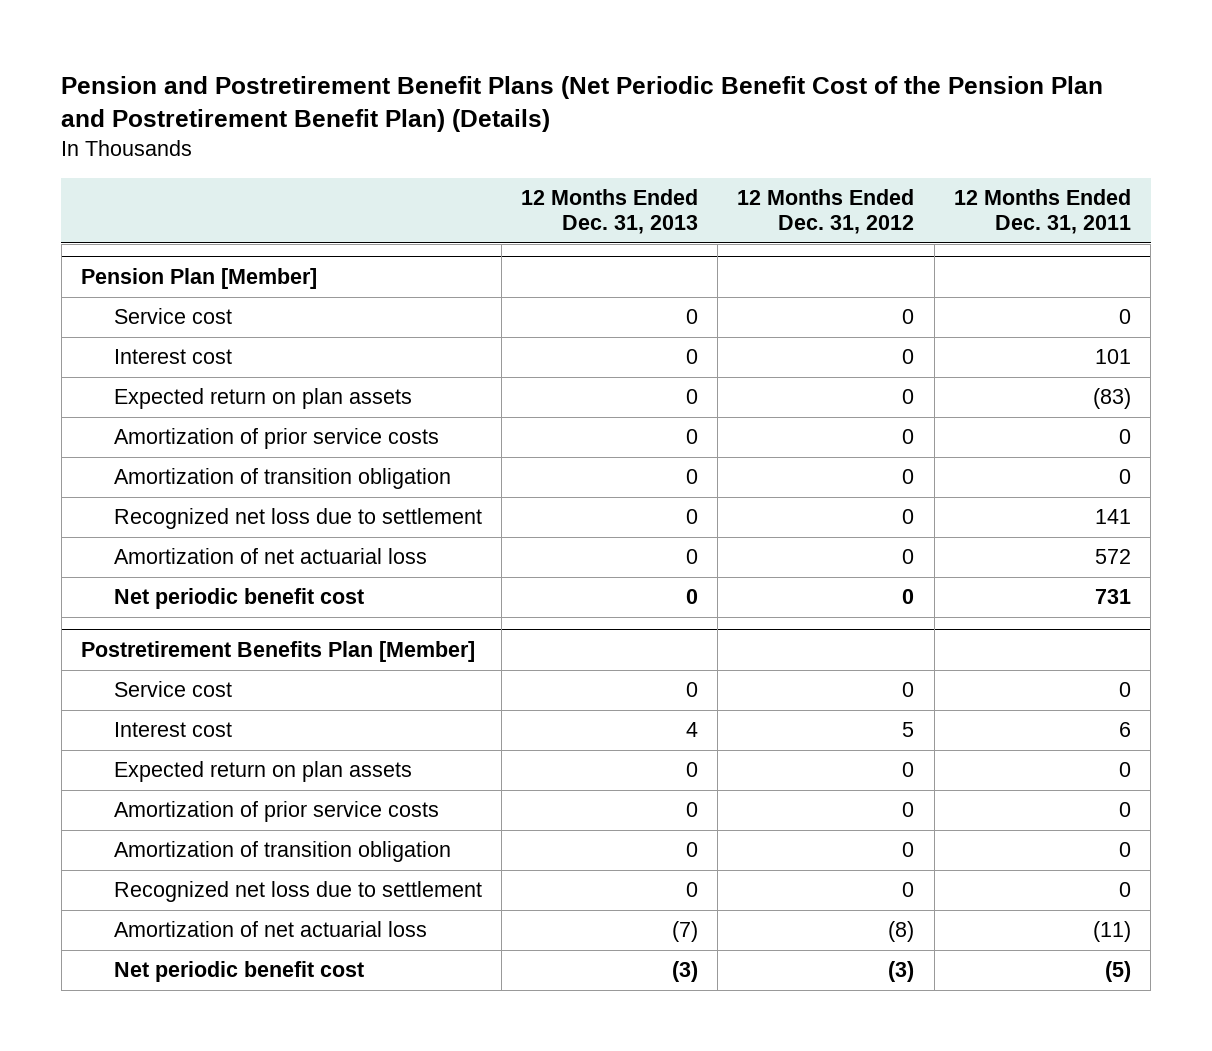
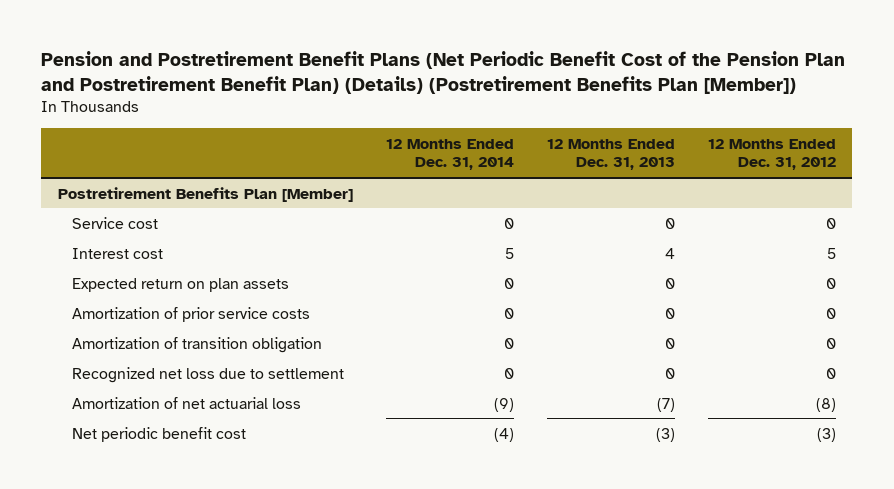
- Pension and Postretirement Benefit Plans (Net Periodic Benefit Cost of the Pension Plan and Postretirement Benefit Plan) (Details)
+ Pension and Postretirement Benefit Plans (Net Periodic Benefit Cost of the Pension Plan and Postretirement Benefit Plan) (Details) (Postretirement Benefits Plan [Member])
- | 12 Months Ended Dec. 31, 2013 | 12 Months Ended Dec. 31, 2012 | 12 Months Ended Dec. 31, 2011
+ | 12 Months Ended Dec. 31, 2014 | 12 Months Ended Dec. 31, 2013 | 12 Months Ended Dec. 31, 2012
- Pension Plan [Member]
- Service cost | 0 | 0 | 0
- Interest cost | 0 | 0 | 101
- Expected return on plan assets | 0 | 0 | (83)
- Amortization of prior service costs | 0 | 0 | 0
- Amortization of transition obligation | 0 | 0 | 0
- Recognized net loss due to settlement | 0 | 0 | 141
- Amortization of net actuarial loss | 0 | 0 | 572
- Net periodic benefit cost | 0 | 0 | 731

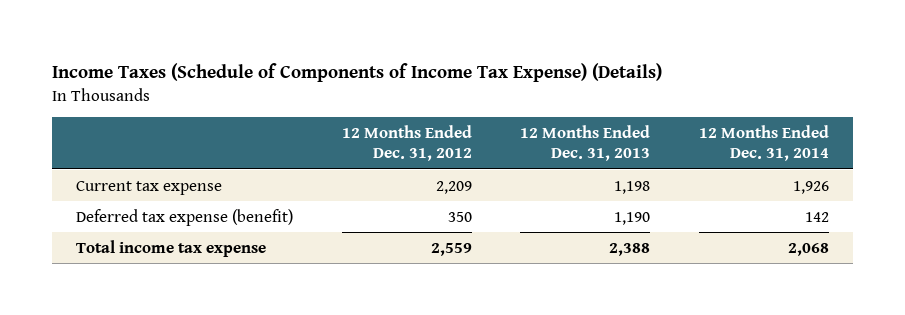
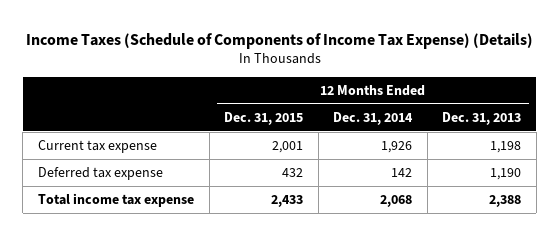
- | 12 Months Ended Dec. 31, 2012 | 12 Months Ended Dec. 31, 2013 | 12 Months Ended Dec. 31, 2014
+ | 12 Months Ended Dec. 31, 2015 | 12 Months Ended Dec. 31, 2014 | 12 Months Ended Dec. 31, 2013
- Deferred tax expense (benefit) | 350 | 1,190 | 142
+ Deferred tax expense | 432 | 142 | 1,190

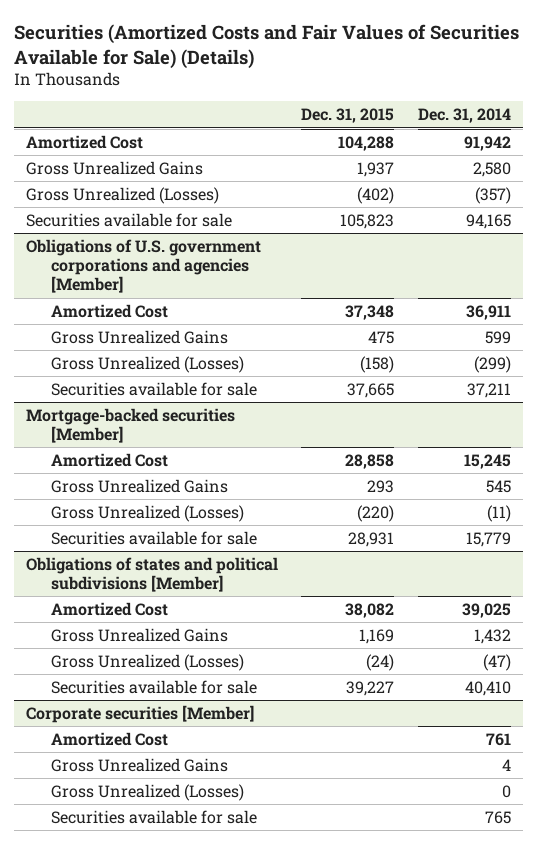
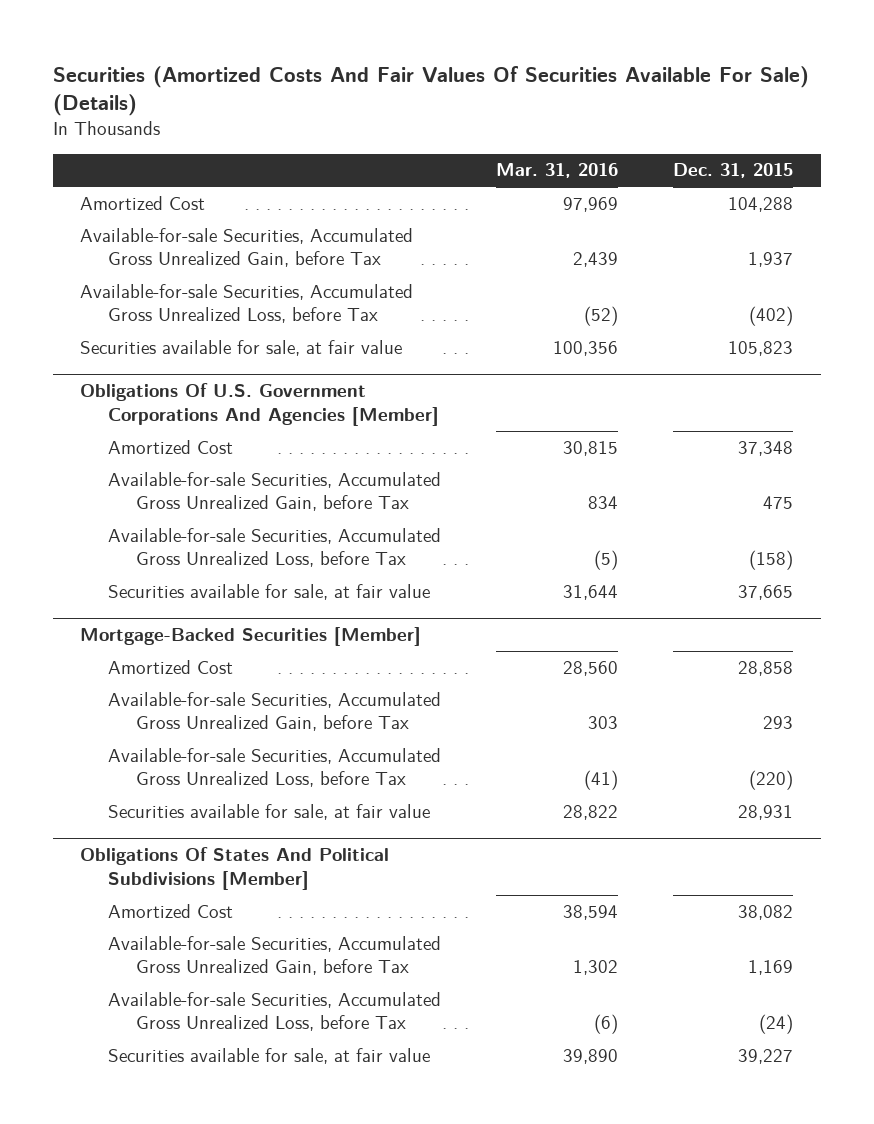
- Securities (Amortized Costs and Fair Values of Securities Available for Sale) (Details)
+ Securities (Amortized Costs And Fair Values Of Securities Available For Sale) (Details)
- | Dec. 31, 2015 | Dec. 31, 2014
+ | Mar. 31, 2016 | Dec. 31, 2015
- Gross Unrealized Gains | 1,937 | 2,580
- Gross Unrealized (Losses) | (402) | (357)
- Securities available for sale | 105,823 | 94,165
- Obligations of U.S. government corporations and agencies [Member]
+ Available-for-sale Securities, Accumulated Gross Unrealized Gain, before Tax | 2,439 | 1,937
+ Available-for-sale Securities, Accumulated Gross Unrealized Loss, before Tax | (52) | (402)
+ Securities available for sale, at fair value | 100,356 | 105,823
+ Obligations Of U.S. Government Corporations And Agencies [Member]
- Gross Unrealized Gains | 475 | 599
- Gross Unrealized (Losses) | (158) | (299)
- Securities available for sale | 37,665 | 37,211
- Mortgage-backed securities [Member]
+ Available-for-sale Securities, Accumulated Gross Unrealized Gain, before Tax | 834 | 475
+ Available-for-sale Securities, Accumulated Gross Unrealized Loss, before Tax | (5) | (158)
+ Securities available for sale, at fair value | 31,644 | 37,665
+ Mortgage-Backed Securities [Member]
- Gross Unrealized Gains | 293 | 545
- Gross Unrealized (Losses) | (220) | (11)
- Securities available for sale | 28,931 | 15,779
- Obligations of states and political subdivisions [Member]
+ Available-for-sale Securities, Accumulated Gross Unrealized Gain, before Tax | 303 | 293
+ Available-for-sale Securities, Accumulated Gross Unrealized Loss, before Tax | (41) | (220)
+ Securities available for sale, at fair value | 28,822 | 28,931
+ Obligations Of States And Political Subdivisions [Member]
- Gross Unrealized Gains | 1,169 | 1,432
- Gross Unrealized (Losses) | (24) | (47)
- Securities available for sale | 39,227 | 40,410
- Corporate securities [Member]
- Amortized Cost | | 761
- Gross Unrealized Gains | | 4
- Gross Unrealized (Losses) | | 0
- Securities available for sale | | 765
+ Available-for-sale Securities, Accumulated Gross Unrealized Gain, before Tax | 1,302 | 1,169
+ Available-for-sale Securities, Accumulated Gross Unrealized Loss, before Tax | (6) | (24)
+ Securities available for sale, at fair value | 39,890 | 39,227

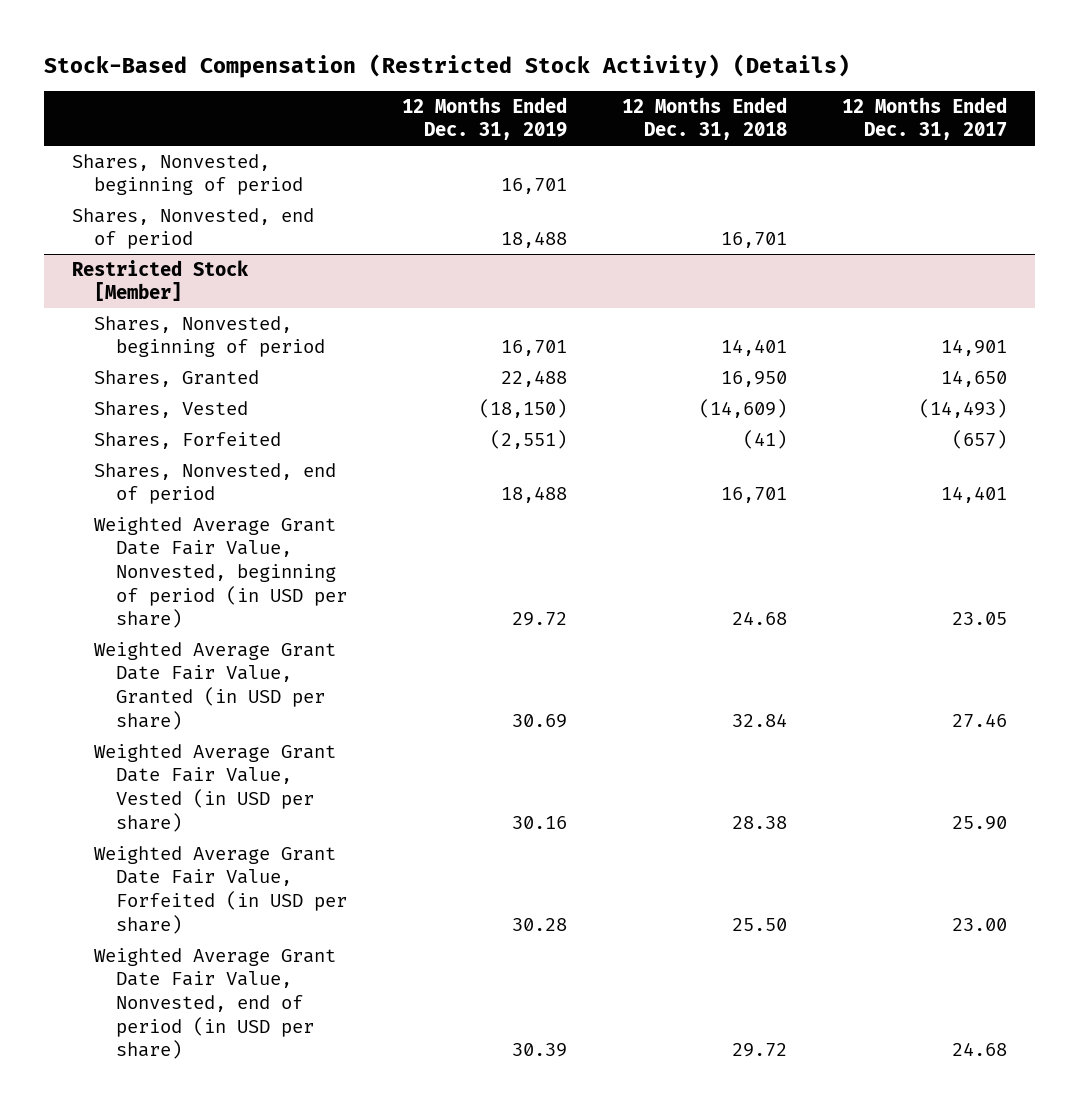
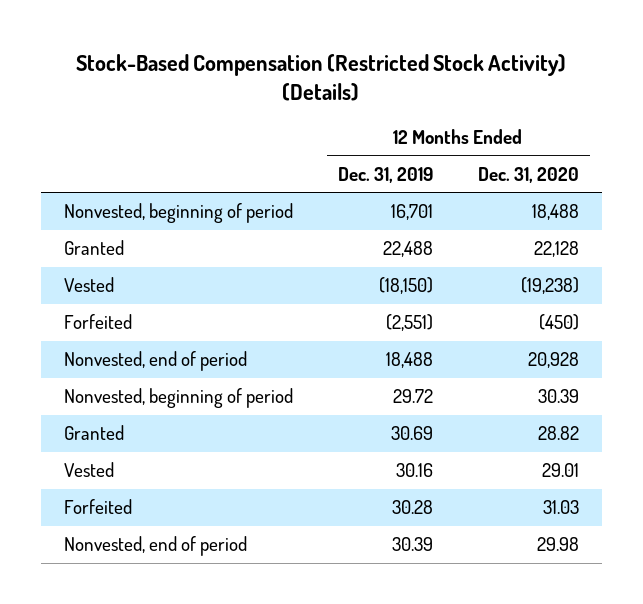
- | 12 Months Ended Dec. 31, 2019 | 12 Months Ended Dec. 31, 2018 | 12 Months Ended Dec. 31, 2017
+ | 12 Months Ended Dec. 31, 2019 | 12 Months Ended Dec. 31, 2020
- Shares, Nonvested, beginning of period | 16,701 | |
- Shares, Nonvested, end of period | 18,488 | 16,701 |
- Restricted Stock [Member]
- Shares, Nonvested, beginning of period | 16,701 | 14,401 | 14,901
- Shares, Granted | 22,488 | 16,950 | 14,650
- Shares, Vested | (18,150) | (14,609) | (14,493)
- Shares, Forfeited | (2,551) | (41) | (657)
- Shares, Nonvested, end of period | 18,488 | 16,701 | 14,401
- Weighted Average Grant Date Fair Value, Nonvested, beginning of period (in USD per share) | 29.72 | 24.68 | 23.05
- Weighted Average Grant Date Fair Value, Granted (in USD per share) | 30.69 | 32.84 | 27.46
- Weighted Average Grant Date Fair Value, Vested (in USD per share) | 30.16 | 28.38 | 25.90
- Weighted Average Grant Date Fair Value, Forfeited (in USD per share) | 30.28 | 25.50 | 23.00
- Weighted Average Grant Date Fair Value, Nonvested, end of period (in USD per share) | 30.39 | 29.72 | 24.68
+ Nonvested, beginning of period | 16,701 | 18,488
+ Granted | 22,488 | 22,128
+ Vested | (18,150) | (19,238)
+ Forfeited | (2,551) | (450)
+ Nonvested, end of period | 18,488 | 20,928
+ Nonvested, beginning of period | 29.72 | 30.39
+ Granted | 30.69 | 28.82
+ Vested | 30.16 | 29.01
+ Forfeited | 30.28 | 31.03
+ Nonvested, end of period | 30.39 | 29.98

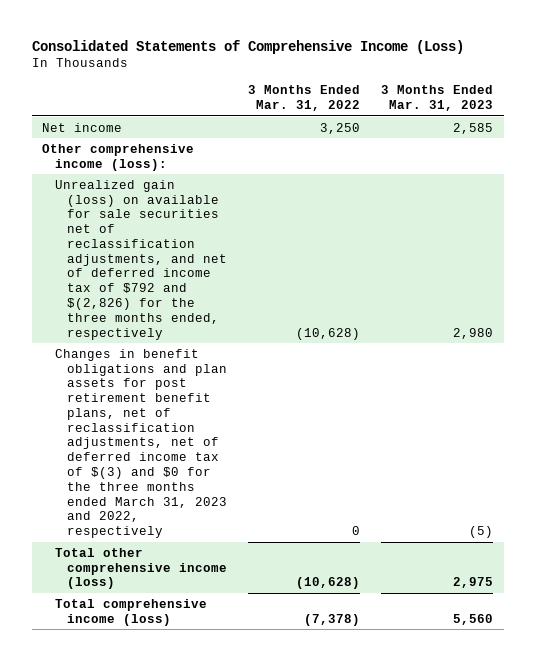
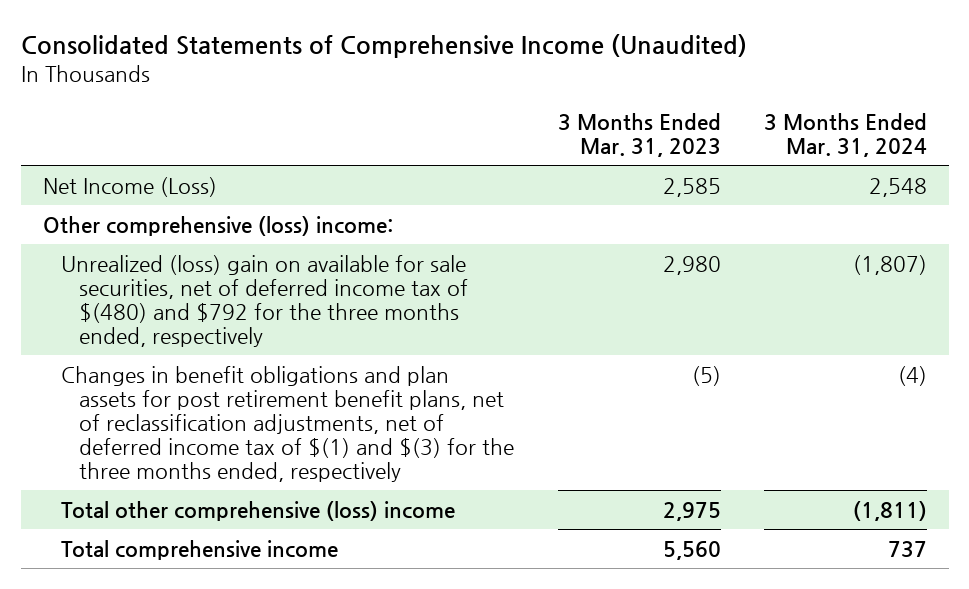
- Consolidated Statements of Comprehensive Income (Loss)
+ Consolidated Statements of Comprehensive Income (Unaudited)
- | 3 Months Ended Mar. 31, 2022 | 3 Months Ended Mar. 31, 2023
+ | 3 Months Ended Mar. 31, 2023 | 3 Months Ended Mar. 31, 2024
- Net income | 3,250 | 2,585
- Other comprehensive income (loss):
- Unrealized gain (loss) on available for sale securities net of reclassification adjustments, and net of deferred income tax of $792 and $(2,826) for the three months ended, respectively | (10,628) | 2,980
- Changes in benefit obligations and plan assets for post retirement benefit plans, net of reclassification adjustments, net of deferred income tax of $(3) and $0 for the three months ended March 31, 2023 and 2022, respectively | 0 | (5)
- Total other comprehensive income (loss) | (10,628) | 2,975
- Total comprehensive income (loss) | (7,378) | 5,560
+ Net Income (Loss) | 2,585 | 2,548
+ Other comprehensive (loss) income:
+ Unrealized (loss) gain on available for sale securities, net of deferred income tax of $(480) and $792 for the three months ended, respectively | 2,980 | (1,807)
+ Changes in benefit obligations and plan assets for post retirement benefit plans, net of reclassification adjustments, net of deferred income tax of $(1) and $(3) for the three months ended, respectively | (5) | (4)
+ Total other comprehensive (loss) income | 2,975 | (1,811)
+ Total comprehensive income | 5,560 | 737

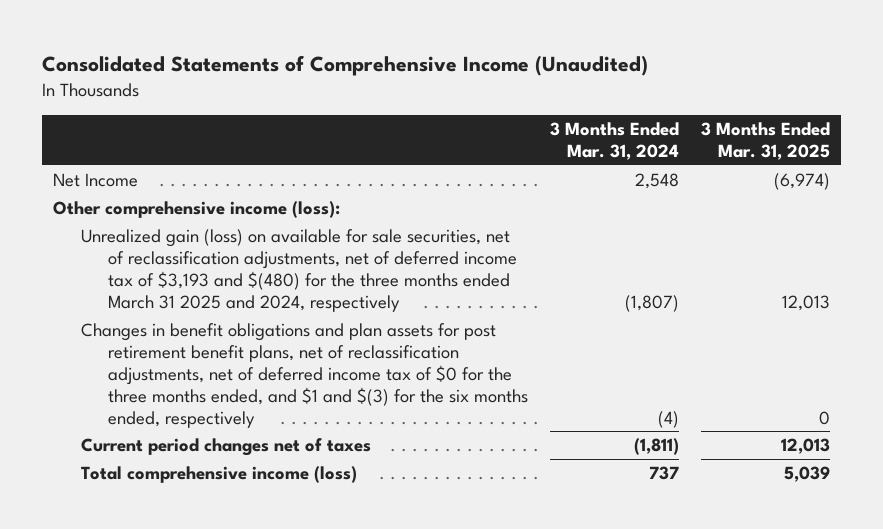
- | 3 Months Ended Mar. 31, 2023 | 3 Months Ended Mar. 31, 2024
+ | 3 Months Ended Mar. 31, 2024 | 3 Months Ended Mar. 31, 2025
- Net Income (Loss) | 2,585 | 2,548
- Other comprehensive (loss) income:
- Unrealized (loss) gain on available for sale securities, net of deferred income tax of $(480) and $792 for the three months ended, respectively | 2,980 | (1,807)
- Changes in benefit obligations and plan assets for post retirement benefit plans, net of reclassification adjustments, net of deferred income tax of $(1) and $(3) for the three months ended, respectively | (5) | (4)
- Total other comprehensive (loss) income | 2,975 | (1,811)
- Total comprehensive income | 5,560 | 737
+ Net Income | 2,548 | (6,974)
+ Other comprehensive income (loss):
+ Unrealized gain (loss) on available for sale securities, net of reclassification adjustments, net of deferred income tax of $3,193 and $(480) for the three months ended March 31 2025 and 2024, respectively | (1,807) | 12,013
+ Changes in benefit obligations and plan assets for post retirement benefit plans, net of reclassification adjustments, net of deferred income tax of $0 for the three months ended, and $1 and $(3) for the six months ended, respectively | (4) | 0
+ Current period changes net of taxes | (1,811) | 12,013
+ Total comprehensive income (loss) | 737 | 5,039

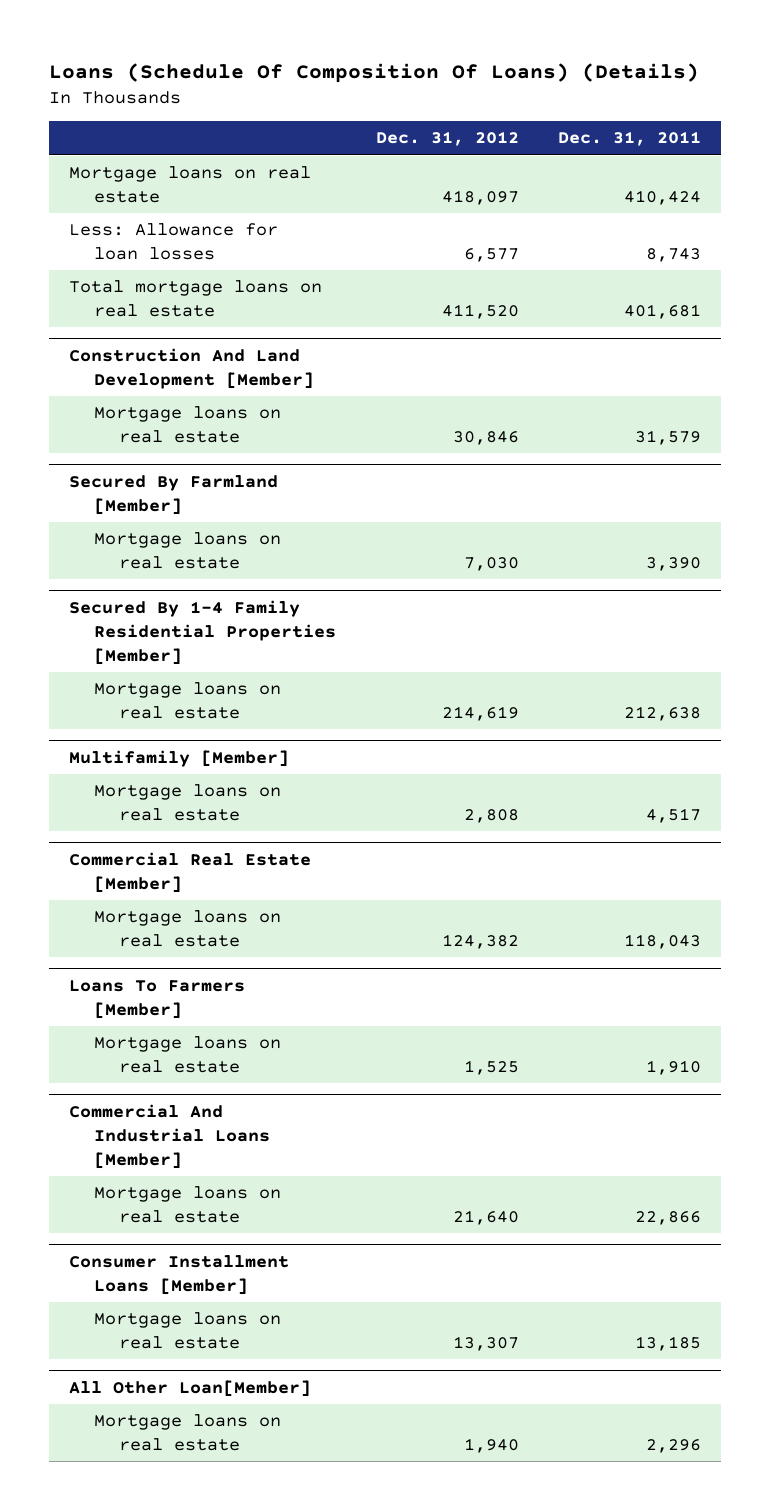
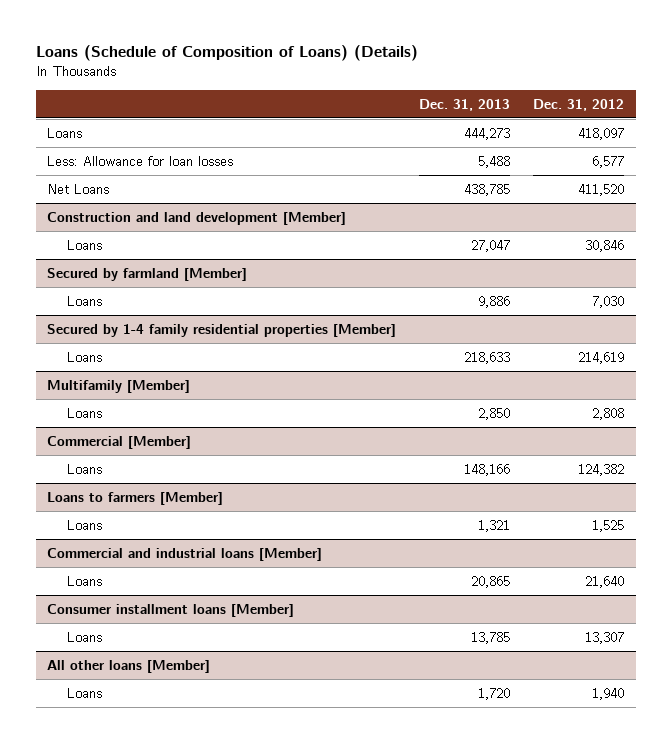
- Loans (Schedule Of Composition Of Loans) (Details)
+ Loans (Schedule of Composition of Loans) (Details)
- | Dec. 31, 2012 | Dec. 31, 2011
+ | Dec. 31, 2013 | Dec. 31, 2012
- Mortgage loans on real estate | 418,097 | 410,424
+ Loans | 444,273 | 418,097
- Total mortgage loans on real estate | 411,520 | 401,681
- Construction And Land Development [Member]
- Mortgage loans on real estate | 30,846 | 31,579
- Secured By Farmland [Member]
- Mortgage loans on real estate | 7,030 | 3,390
- Secured By 1-4 Family Residential Properties [Member]
- Mortgage loans on real estate | 214,619 | 212,638
+ Net Loans | 438,785 | 411,520
+ Construction and land development [Member]
+ Loans | 27,047 | 30,846
+ Secured by farmland [Member]
+ Loans | 9,886 | 7,030
+ Secured by 1-4 family residential properties [Member]
+ Loans | 218,633 | 214,619
@ Multifamily [Member]
- Mortgage loans on real estate | 2,808 | 4,517
- Commercial Real Estate [Member]
- Mortgage loans on real estate | 124,382 | 118,043
- Loans To Farmers [Member]
- Mortgage loans on real estate | 1,525 | 1,910
- Commercial And Industrial Loans [Member]
- Mortgage loans on real estate | 21,640 | 22,866
- Consumer Installment Loans [Member]
- Mortgage loans on real estate | 13,307 | 13,185
- All Other Loan[Member]
- Mortgage loans on real estate | 1,940 | 2,296
@ Multifamily [Member]
+ Loans | 2,850 | 2,808
+ Commercial [Member]
+ Loans | 148,166 | 124,382
+ Loans to farmers [Member]
+ Loans | 1,321 | 1,525
+ Commercial and industrial loans [Member]
+ Loans | 20,865 | 21,640
+ Consumer installment loans [Member]
+ Loans | 13,785 | 13,307
+ All other loans [Member]
+ Loans | 1,720 | 1,940

